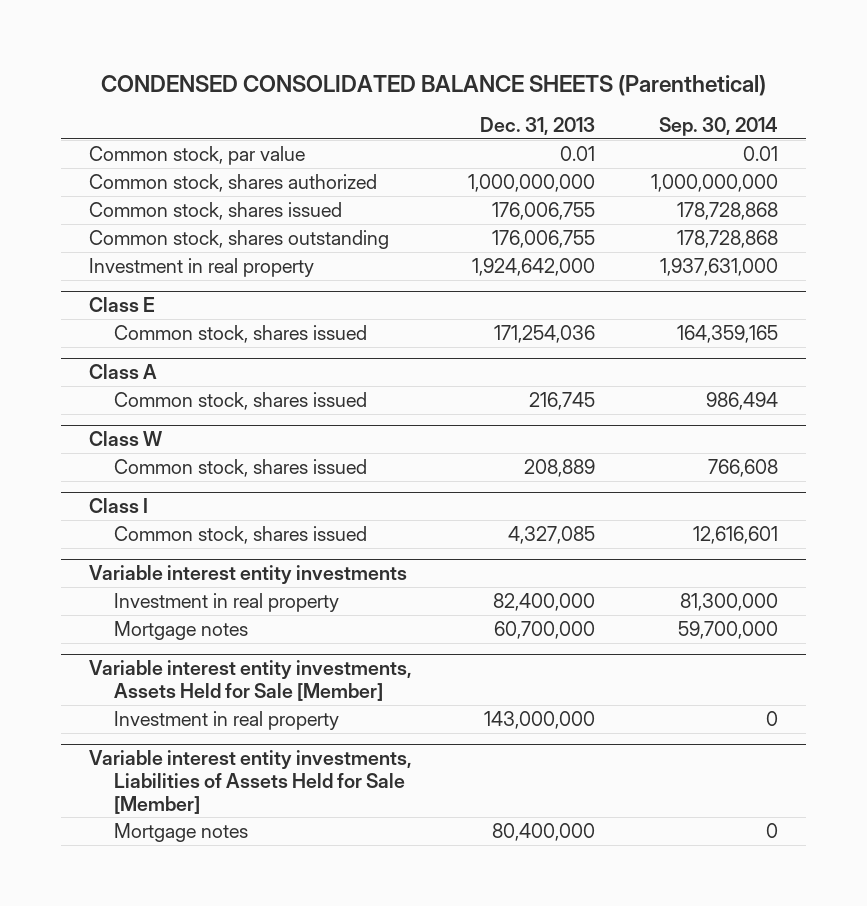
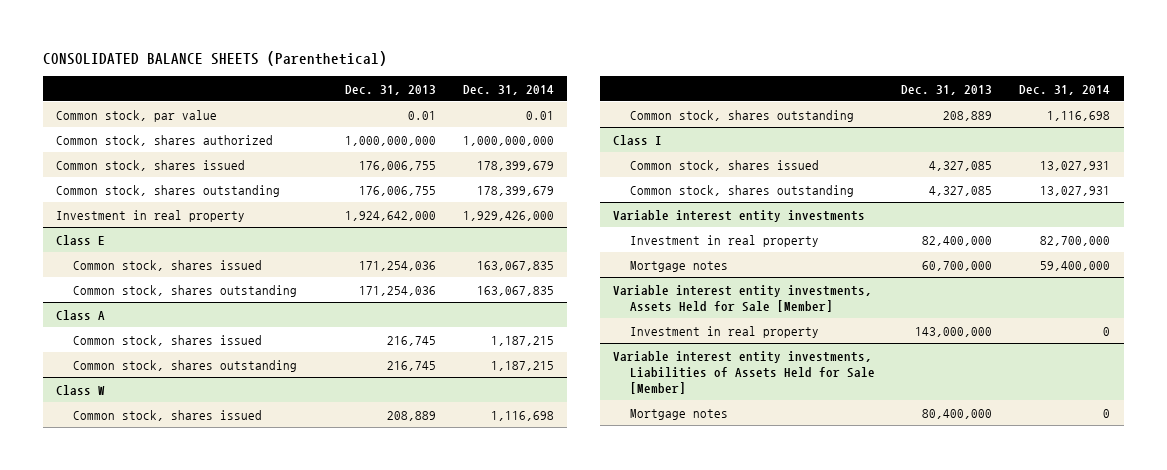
- CONDENSED CONSOLIDATED BALANCE SHEETS (Parenthetical)
+ CONSOLIDATED BALANCE SHEETS (Parenthetical)
- | Dec. 31, 2013 | Sep. 30, 2014
+ | Dec. 31, 2013 | Dec. 31, 2014
@ Class E
+ Common stock, shares outstanding | 171,254,036 | 163,067,835
@ Class A
+ Common stock, shares outstanding | 216,745 | 1,187,215
@ Class W
+ Common stock, shares outstanding | 208,889 | 1,116,698
@ Class I
+ Common stock, shares outstanding | 4,327,085 | 13,027,931

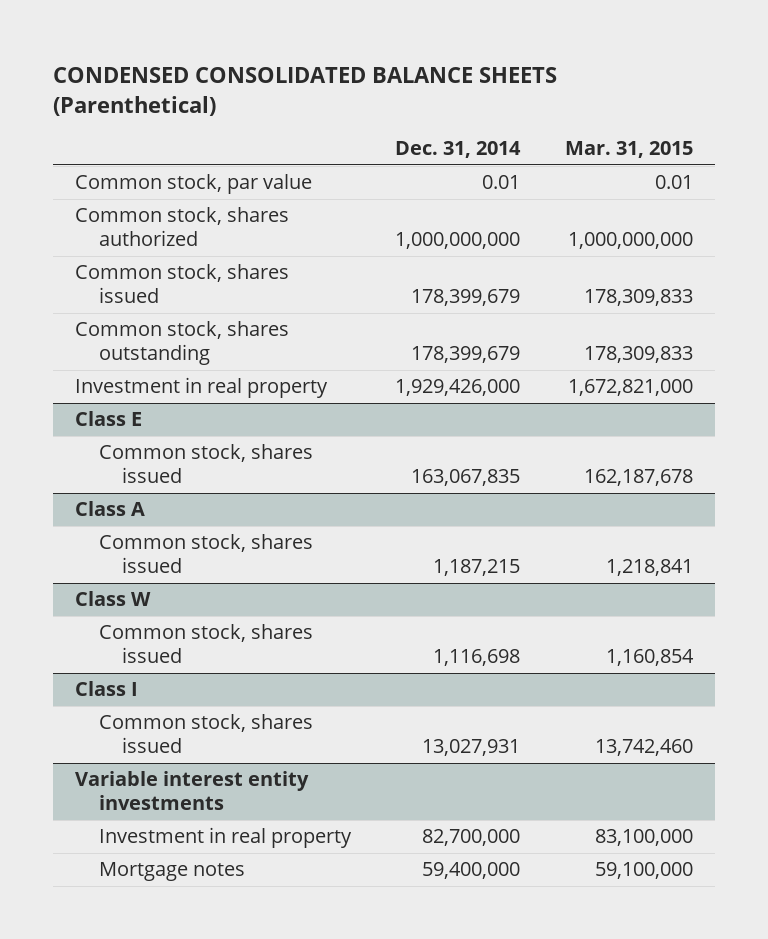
- CONSOLIDATED BALANCE SHEETS (Parenthetical)
+ CONDENSED CONSOLIDATED BALANCE SHEETS (Parenthetical)
- | Dec. 31, 2013 | Dec. 31, 2014
+ | Dec. 31, 2014 | Mar. 31, 2015
@ Class E
- Common stock, shares outstanding | 171,254,036 | 163,067,835
@ Class A
- Common stock, shares outstanding | 216,745 | 1,187,215
@ Class W
- Common stock, shares outstanding | 208,889 | 1,116,698
@ Class I
- Common stock, shares outstanding | 4,327,085 | 13,027,931
- Variable interest entity investments, Assets Held for Sale [Member]
- Investment in real property | 143,000,000 | 0
- Variable interest entity investments, Liabilities of Assets Held for Sale [Member]
- Mortgage notes | 80,400,000 | 0

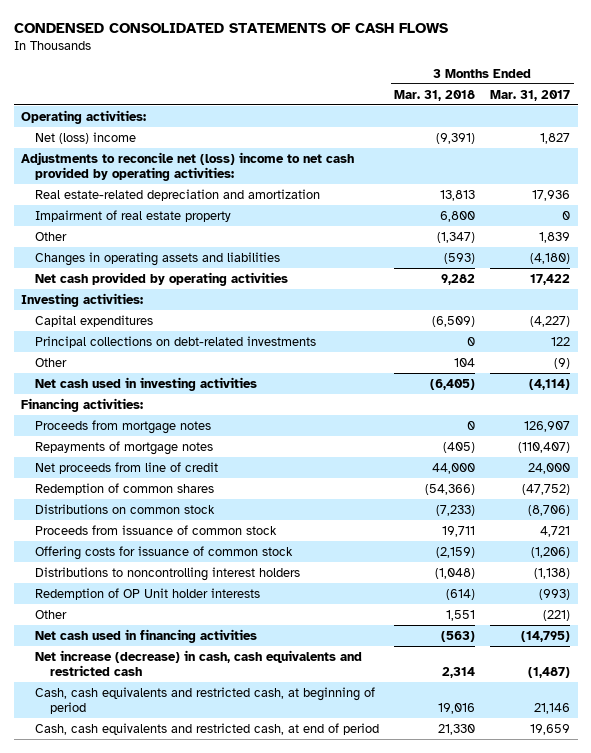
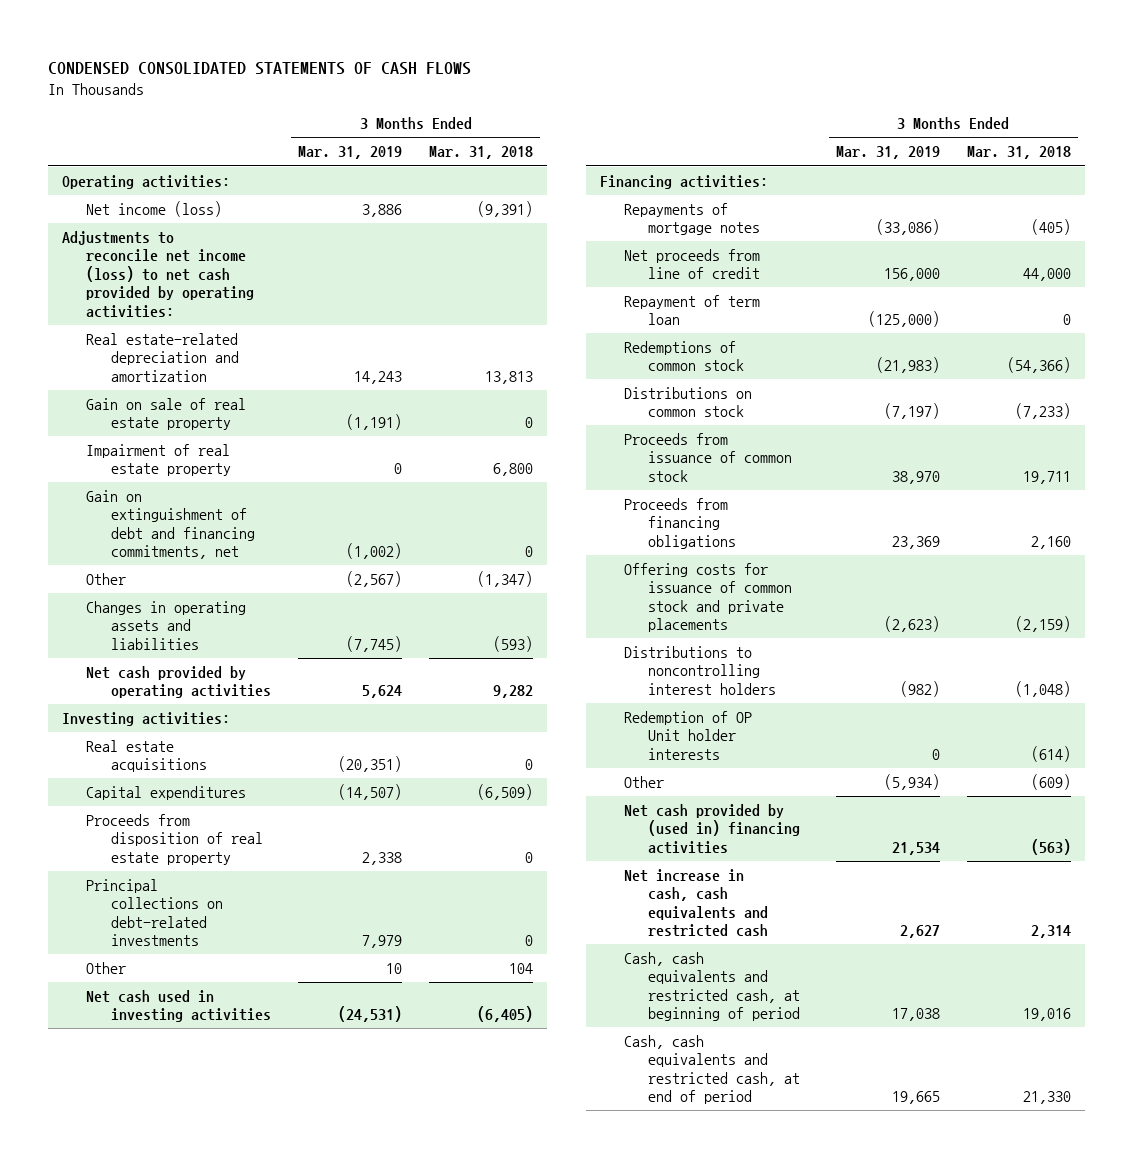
- | 3 Months Ended Mar. 31, 2018 | 3 Months Ended Mar. 31, 2017
+ | 3 Months Ended Mar. 31, 2019 | 3 Months Ended Mar. 31, 2018
- Net (loss) income | (9,391) | 1,827
- Adjustments to reconcile net (loss) income to net cash provided by operating activities:
+ Net income (loss) | 3,886 | (9,391)
+ Adjustments to reconcile net income (loss) to net cash provided by operating activities:
+ Gain on sale of real estate property | (1,191) | 0
+ Gain on extinguishment of debt and financing commitments, net | (1,002) | 0
+ Real estate acquisitions | (20,351) | 0
+ Proceeds from disposition of real estate property | 2,338 | 0
- Proceeds from mortgage notes | 0 | 126,907
- Redemption of common shares | (54,366) | (47,752)
+ Repayment of term loan | (125,000) | 0
+ Redemptions of common stock | (21,983) | (54,366)
- Offering costs for issuance of common stock | (2,159) | (1,206)
+ Proceeds from financing obligations | 23,369 | 2,160
+ Offering costs for issuance of common stock and private placements | (2,623) | (2,159)
- Other | 1,551 | (221)
- Net cash used in financing activities | (563) | (14,795)
- Net increase (decrease) in cash, cash equivalents and restricted cash | 2,314 | (1,487)
+ Other | (5,934) | (609)
+ Net cash provided by (used in) financing activities | 21,534 | (563)
+ Net increase in cash, cash equivalents and restricted cash | 2,627 | 2,314

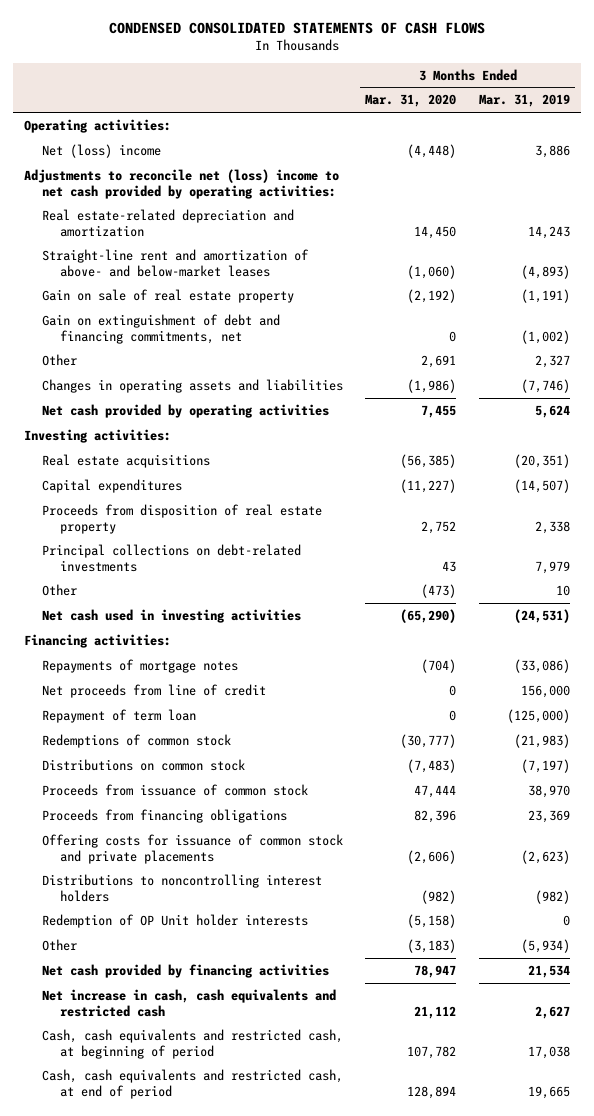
- | 3 Months Ended Mar. 31, 2019 | 3 Months Ended Mar. 31, 2018
+ | 3 Months Ended Mar. 31, 2020 | 3 Months Ended Mar. 31, 2019
- Net income (loss) | 3,886 | (9,391)
- Adjustments to reconcile net income (loss) to net cash provided by operating activities:
+ Net (loss) income | (4,448) | 3,886
+ Adjustments to reconcile net (loss) income to net cash provided by operating activities:
+ Straight-line rent and amortization of above- and below-market leases | (1,060) | (4,893)
- Impairment of real estate property | 0 | 6,800
- Other | (2,567) | (1,347)
- Changes in operating assets and liabilities | (7,745) | (593)
+ Other | 2,691 | 2,327
+ Changes in operating assets and liabilities | (1,986) | (7,746)
- Net cash provided by (used in) financing activities | 21,534 | (563)
+ Net cash provided by financing activities | 78,947 | 21,534

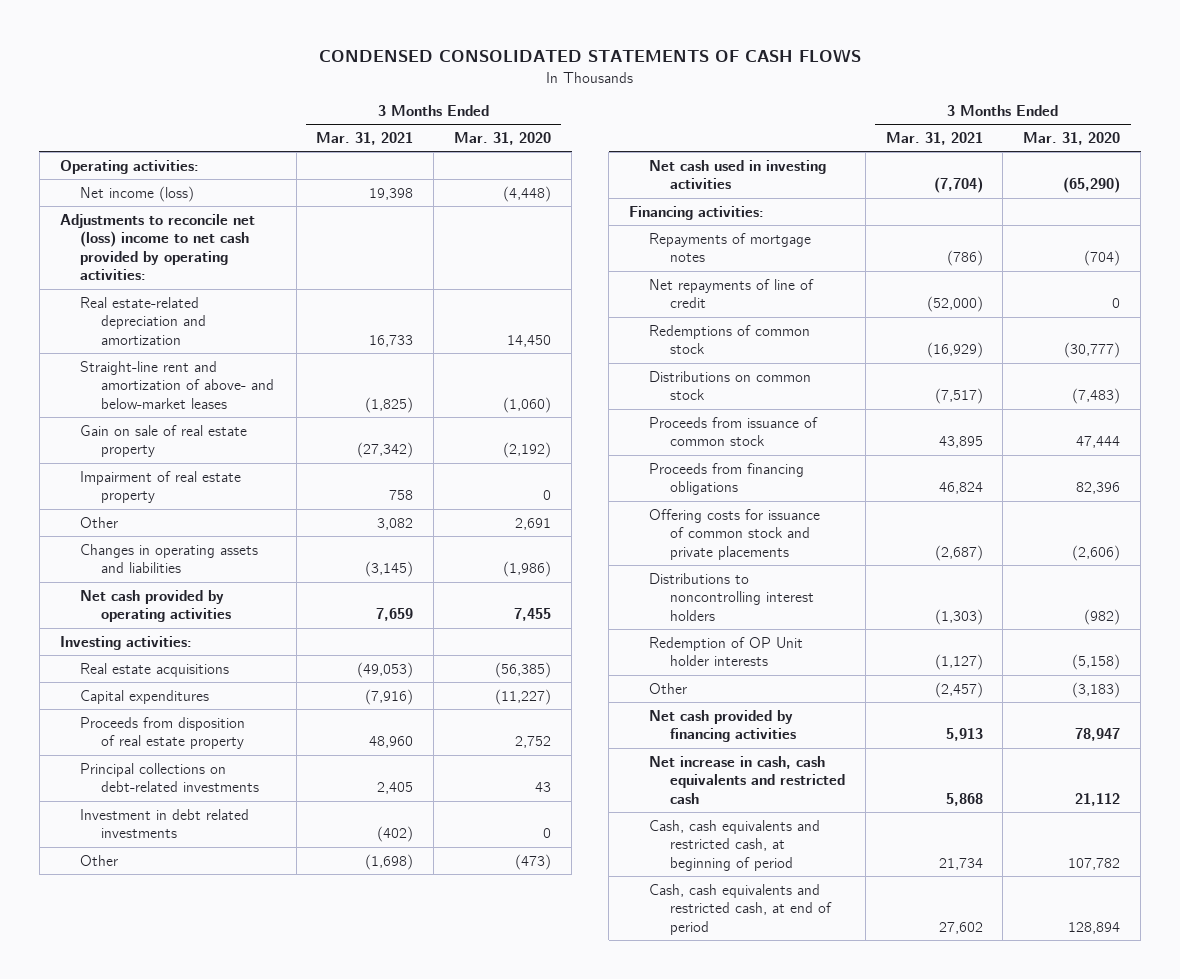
- | 3 Months Ended Mar. 31, 2020 | 3 Months Ended Mar. 31, 2019
+ | 3 Months Ended Mar. 31, 2021 | 3 Months Ended Mar. 31, 2020
- Net (loss) income | (4,448) | 3,886
+ Net income (loss) | 19,398 | (4,448)
- Gain on extinguishment of debt and financing commitments, net | 0 | (1,002)
+ Impairment of real estate property | 758 | 0
+ Investment in debt related investments | (402) | 0
- Net proceeds from line of credit | 0 | 156,000
- Repayment of term loan | 0 | (125,000)
+ Net repayments of line of credit | (52,000) | 0

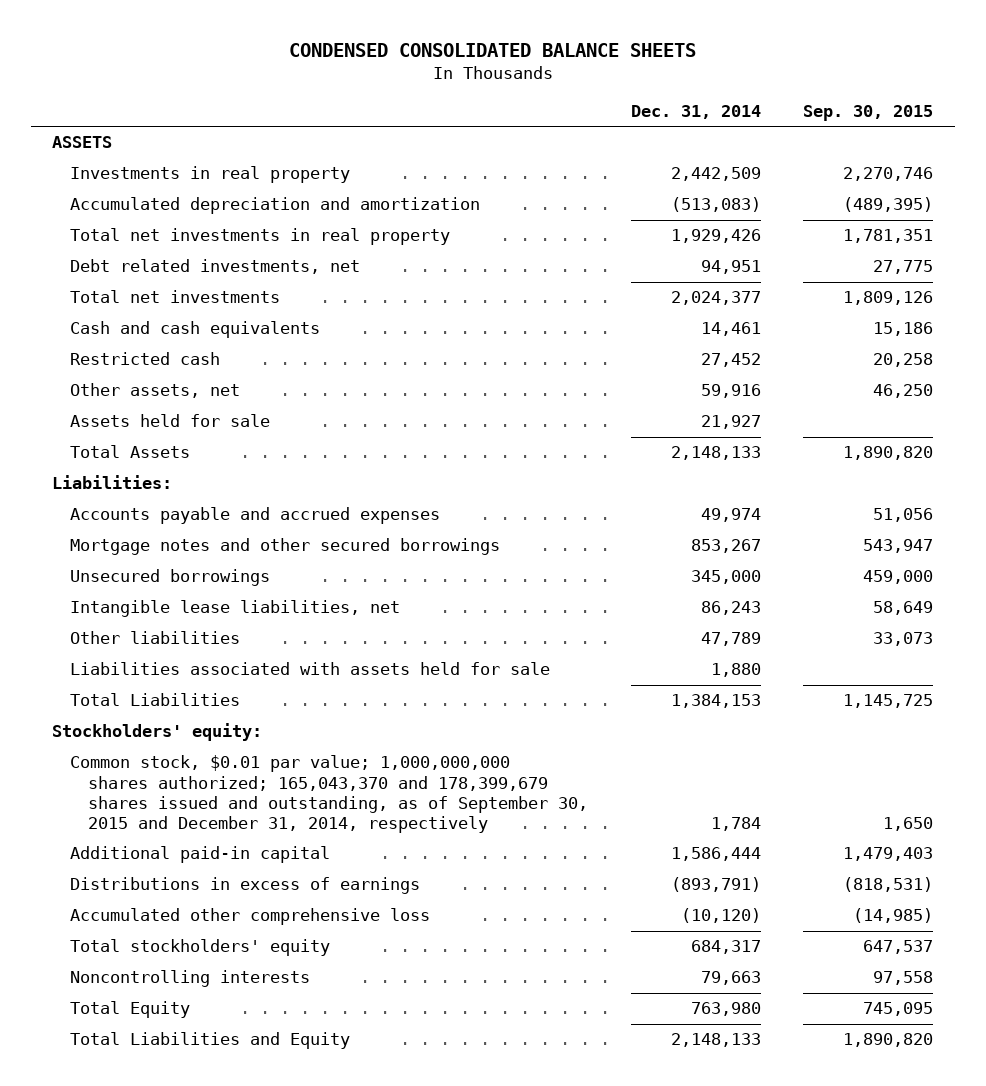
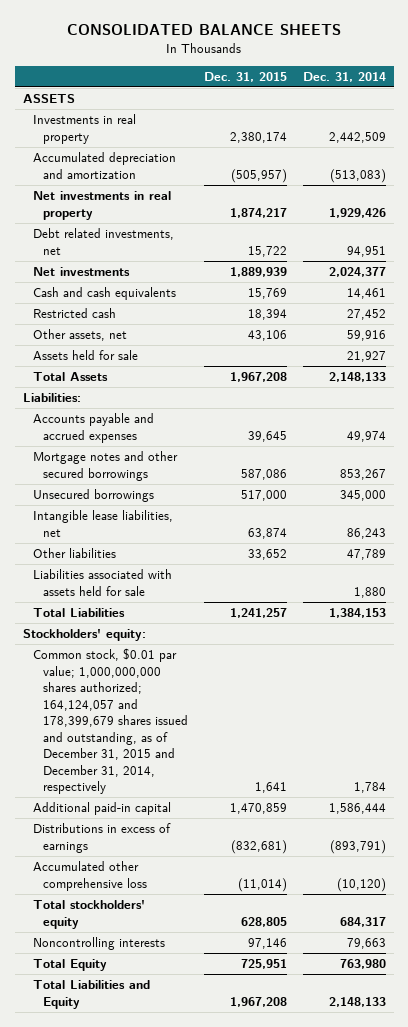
- CONDENSED CONSOLIDATED BALANCE SHEETS
+ CONSOLIDATED BALANCE SHEETS
- | Dec. 31, 2014 | Sep. 30, 2015
+ | Dec. 31, 2015 | Dec. 31, 2014
- Total net investments in real property | 1,929,426 | 1,781,351
+ Net investments in real property | 1,874,217 | 1,929,426
- Total net investments | 2,024,377 | 1,809,126
+ Net investments | 1,889,939 | 2,024,377
- Common stock, $0.01 par value; 1,000,000,000 shares authorized; 165,043,370 and 178,399,679 shares issued and outstanding, as of September 30, 2015 and December 31, 2014, respectively | 1,784 | 1,650
+ Common stock, $0.01 par value; 1,000,000,000 shares authorized; 164,124,057 and 178,399,679 shares issued and outstanding, as of December 31, 2015 and December 31, 2014, respectively | 1,641 | 1,784

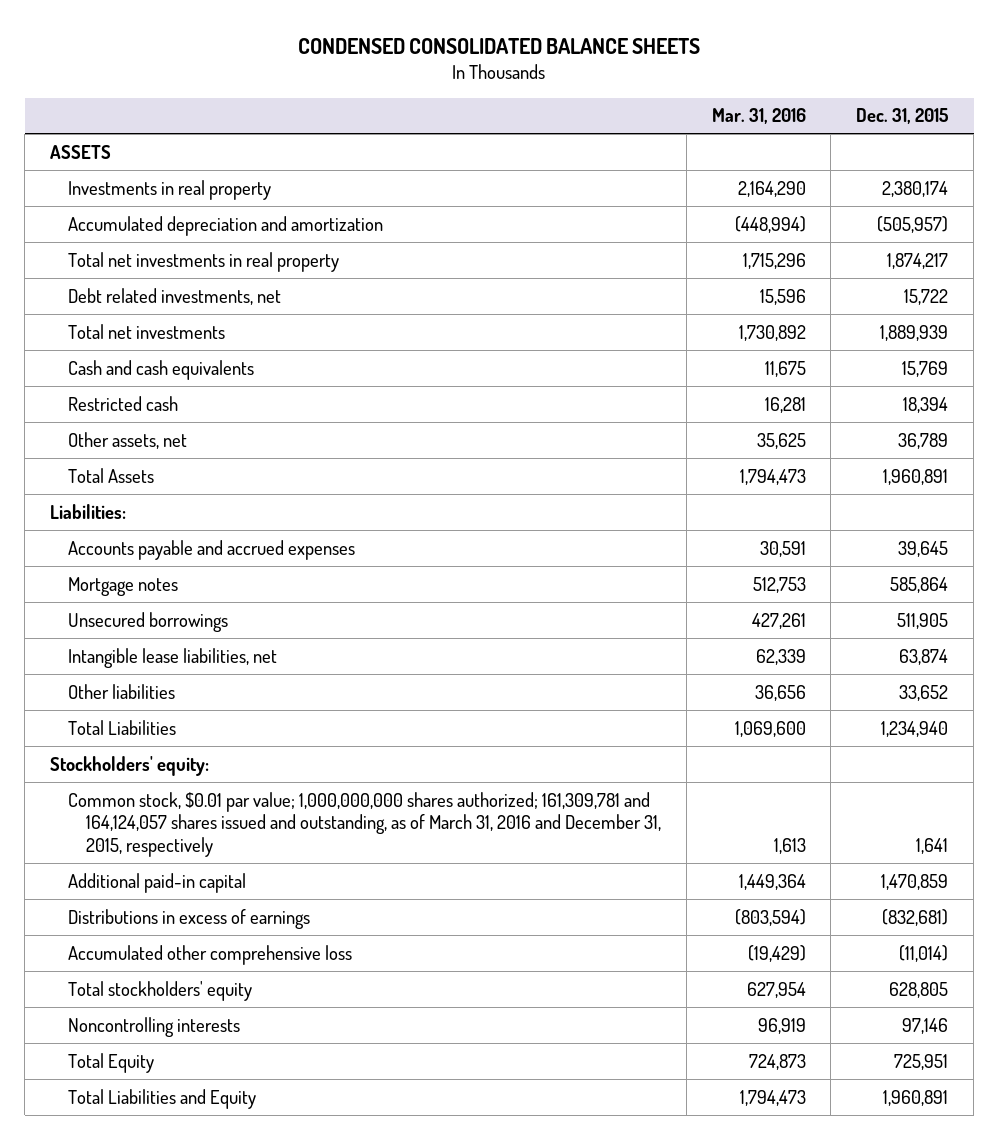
- CONSOLIDATED BALANCE SHEETS
+ CONDENSED CONSOLIDATED BALANCE SHEETS
- | Dec. 31, 2015 | Dec. 31, 2014
+ | Mar. 31, 2016 | Dec. 31, 2015
- Net investments in real property | 1,874,217 | 1,929,426
+ Total net investments in real property | 1,715,296 | 1,874,217
- Net investments | 1,889,939 | 2,024,377
+ Total net investments | 1,730,892 | 1,889,939
- Other assets, net | 43,106 | 59,916
- Assets held for sale | | 21,927
- Total Assets | 1,967,208 | 2,148,133
+ Other assets, net | 35,625 | 36,789
+ Total Assets | 1,794,473 | 1,960,891
- Mortgage notes and other secured borrowings | 587,086 | 853,267
- Unsecured borrowings | 517,000 | 345,000
+ Mortgage notes | 512,753 | 585,864
+ Unsecured borrowings | 427,261 | 511,905
- Liabilities associated with assets held for sale | | 1,880
- Total Liabilities | 1,241,257 | 1,384,153
+ Total Liabilities | 1,069,600 | 1,234,940
- Common stock, $0.01 par value; 1,000,000,000 shares authorized; 164,124,057 and 178,399,679 shares issued and outstanding, as of December 31, 2015 and December 31, 2014, respectively | 1,641 | 1,784
+ Common stock, $0.01 par value; 1,000,000,000 shares authorized; 161,309,781 and 164,124,057 shares issued and outstanding, as of March 31, 2016 and December 31, 2015, respectively | 1,613 | 1,641
- Total Liabilities and Equity | 1,967,208 | 2,148,133
+ Total Liabilities and Equity | 1,794,473 | 1,960,891

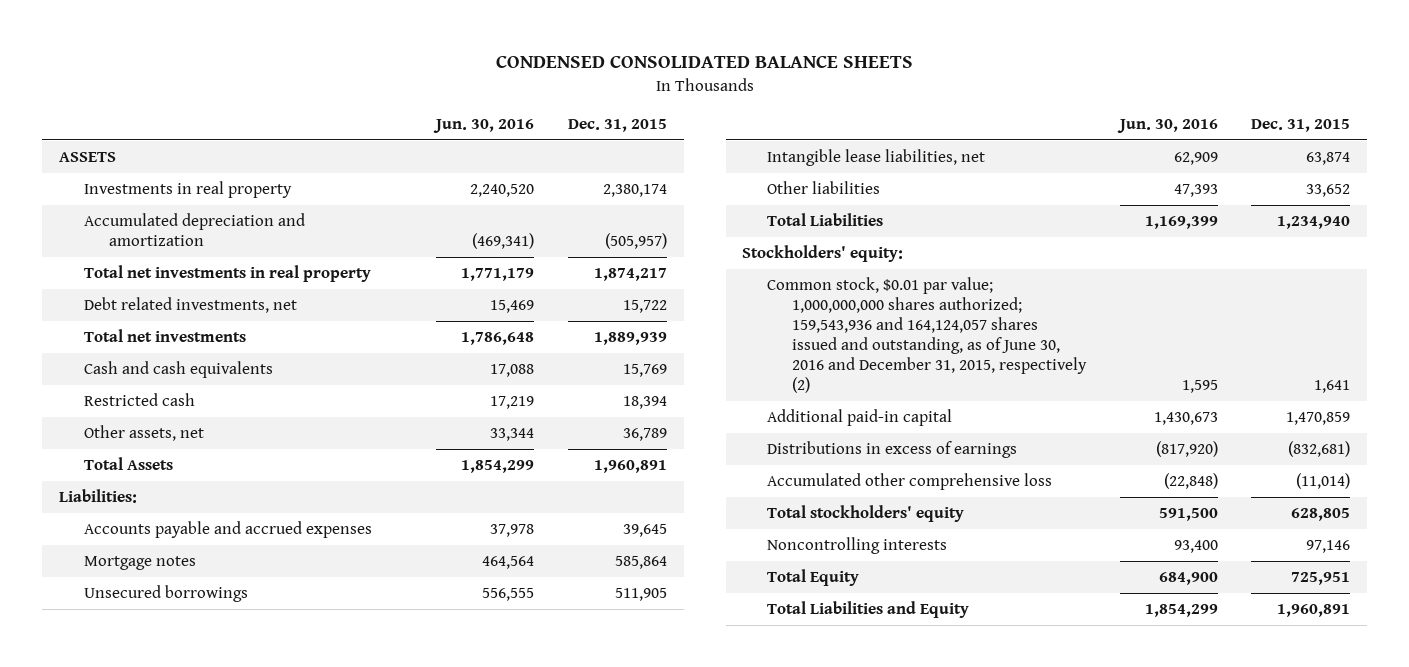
- | Mar. 31, 2016 | Dec. 31, 2015
+ | Jun. 30, 2016 | Dec. 31, 2015
- Common stock, $0.01 par value; 1,000,000,000 shares authorized; 161,309,781 and 164,124,057 shares issued and outstanding, as of March 31, 2016 and December 31, 2015, respectively | 1,613 | 1,641
+ Common stock, $0.01 par value; 1,000,000,000 shares authorized; 159,543,936 and 164,124,057 shares issued and outstanding, as of June 30, 2016 and December 31, 2015, respectively (2) | 1,595 | 1,641

